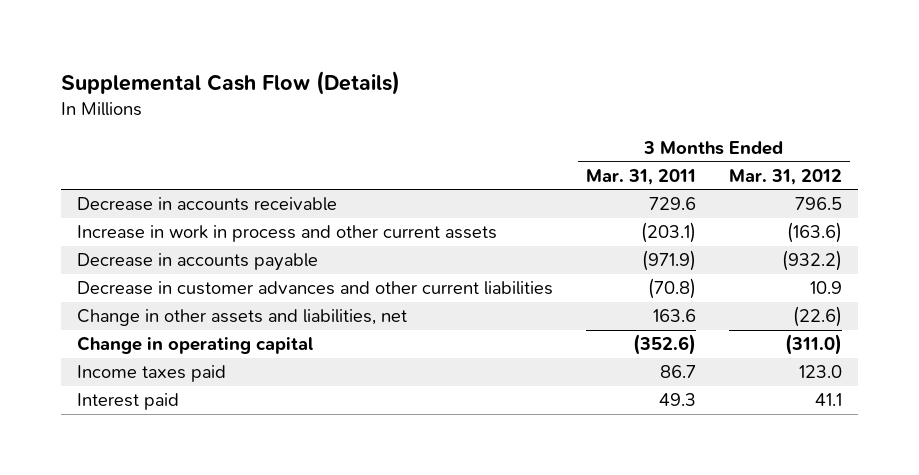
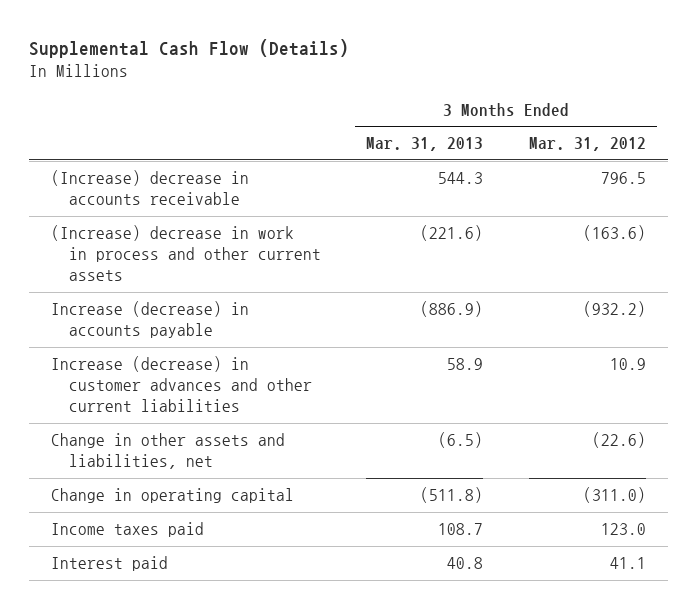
- | 3 Months Ended Mar. 31, 2011 | 3 Months Ended Mar. 31, 2012
+ | 3 Months Ended Mar. 31, 2013 | 3 Months Ended Mar. 31, 2012
- Decrease in accounts receivable | 729.6 | 796.5
- Increase in work in process and other current assets | (203.1) | (163.6)
- Decrease in accounts payable | (971.9) | (932.2)
- Decrease in customer advances and other current liabilities | (70.8) | 10.9
+ (Increase) decrease in accounts receivable | 544.3 | 796.5
+ (Increase) decrease in work in process and other current assets | (221.6) | (163.6)
+ Increase (decrease) in accounts payable | (886.9) | (932.2)
+ Increase (decrease) in customer advances and other current liabilities | 58.9 | 10.9

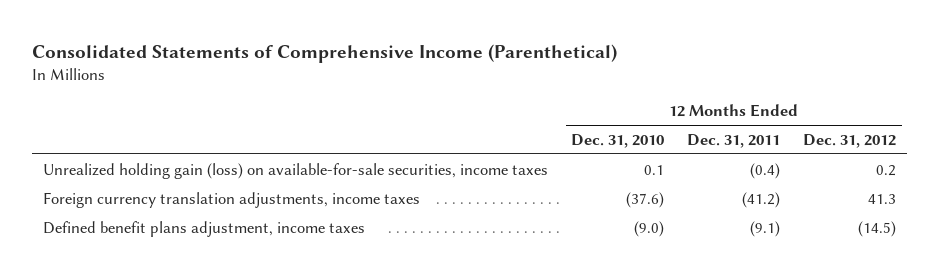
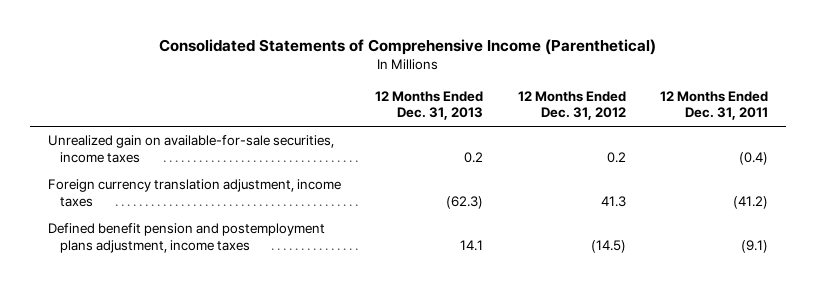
- | 12 Months Ended Dec. 31, 2010 | 12 Months Ended Dec. 31, 2011 | 12 Months Ended Dec. 31, 2012
+ | 12 Months Ended Dec. 31, 2013 | 12 Months Ended Dec. 31, 2012 | 12 Months Ended Dec. 31, 2011
- Unrealized holding gain (loss) on available-for-sale securities, income taxes | 0.1 | (0.4) | 0.2
- Foreign currency translation adjustments, income taxes | (37.6) | (41.2) | 41.3
- Defined benefit plans adjustment, income taxes | (9.0) | (9.1) | (14.5)
+ Unrealized gain on available-for-sale securities, income taxes | 0.2 | 0.2 | (0.4)
+ Foreign currency translation adjustment, income taxes | (62.3) | 41.3 | (41.2)
+ Defined benefit pension and postemployment plans adjustment, income taxes | 14.1 | (14.5) | (9.1)

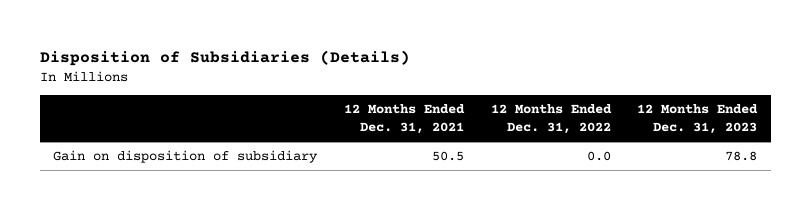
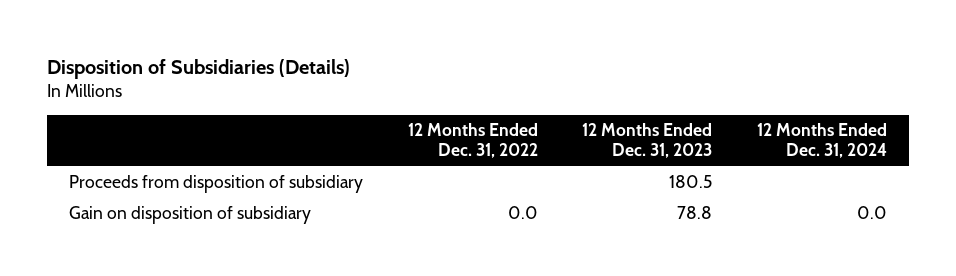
- | 12 Months Ended Dec. 31, 2021 | 12 Months Ended Dec. 31, 2022 | 12 Months Ended Dec. 31, 2023
+ | 12 Months Ended Dec. 31, 2022 | 12 Months Ended Dec. 31, 2023 | 12 Months Ended Dec. 31, 2024
+ Proceeds from disposition of subsidiary | | 180.5 |

